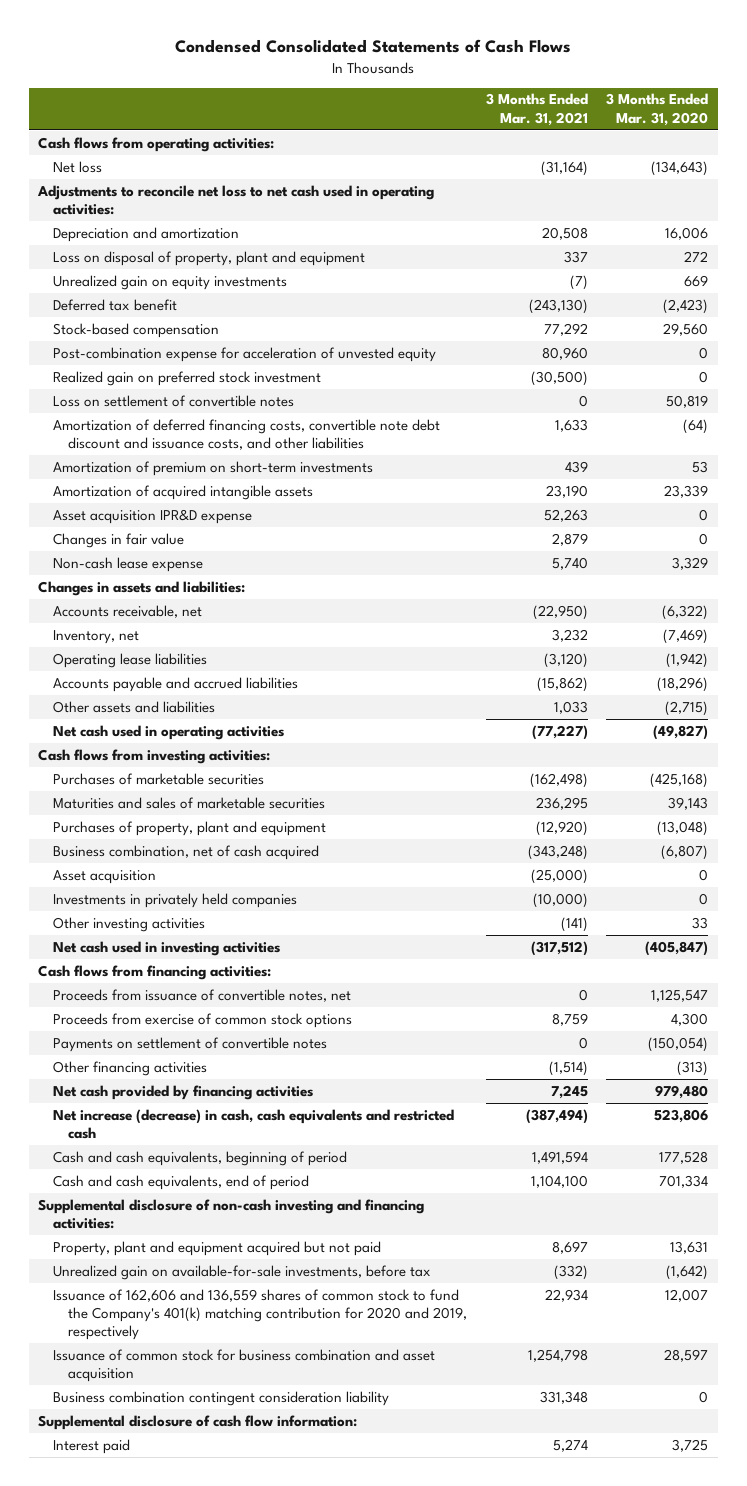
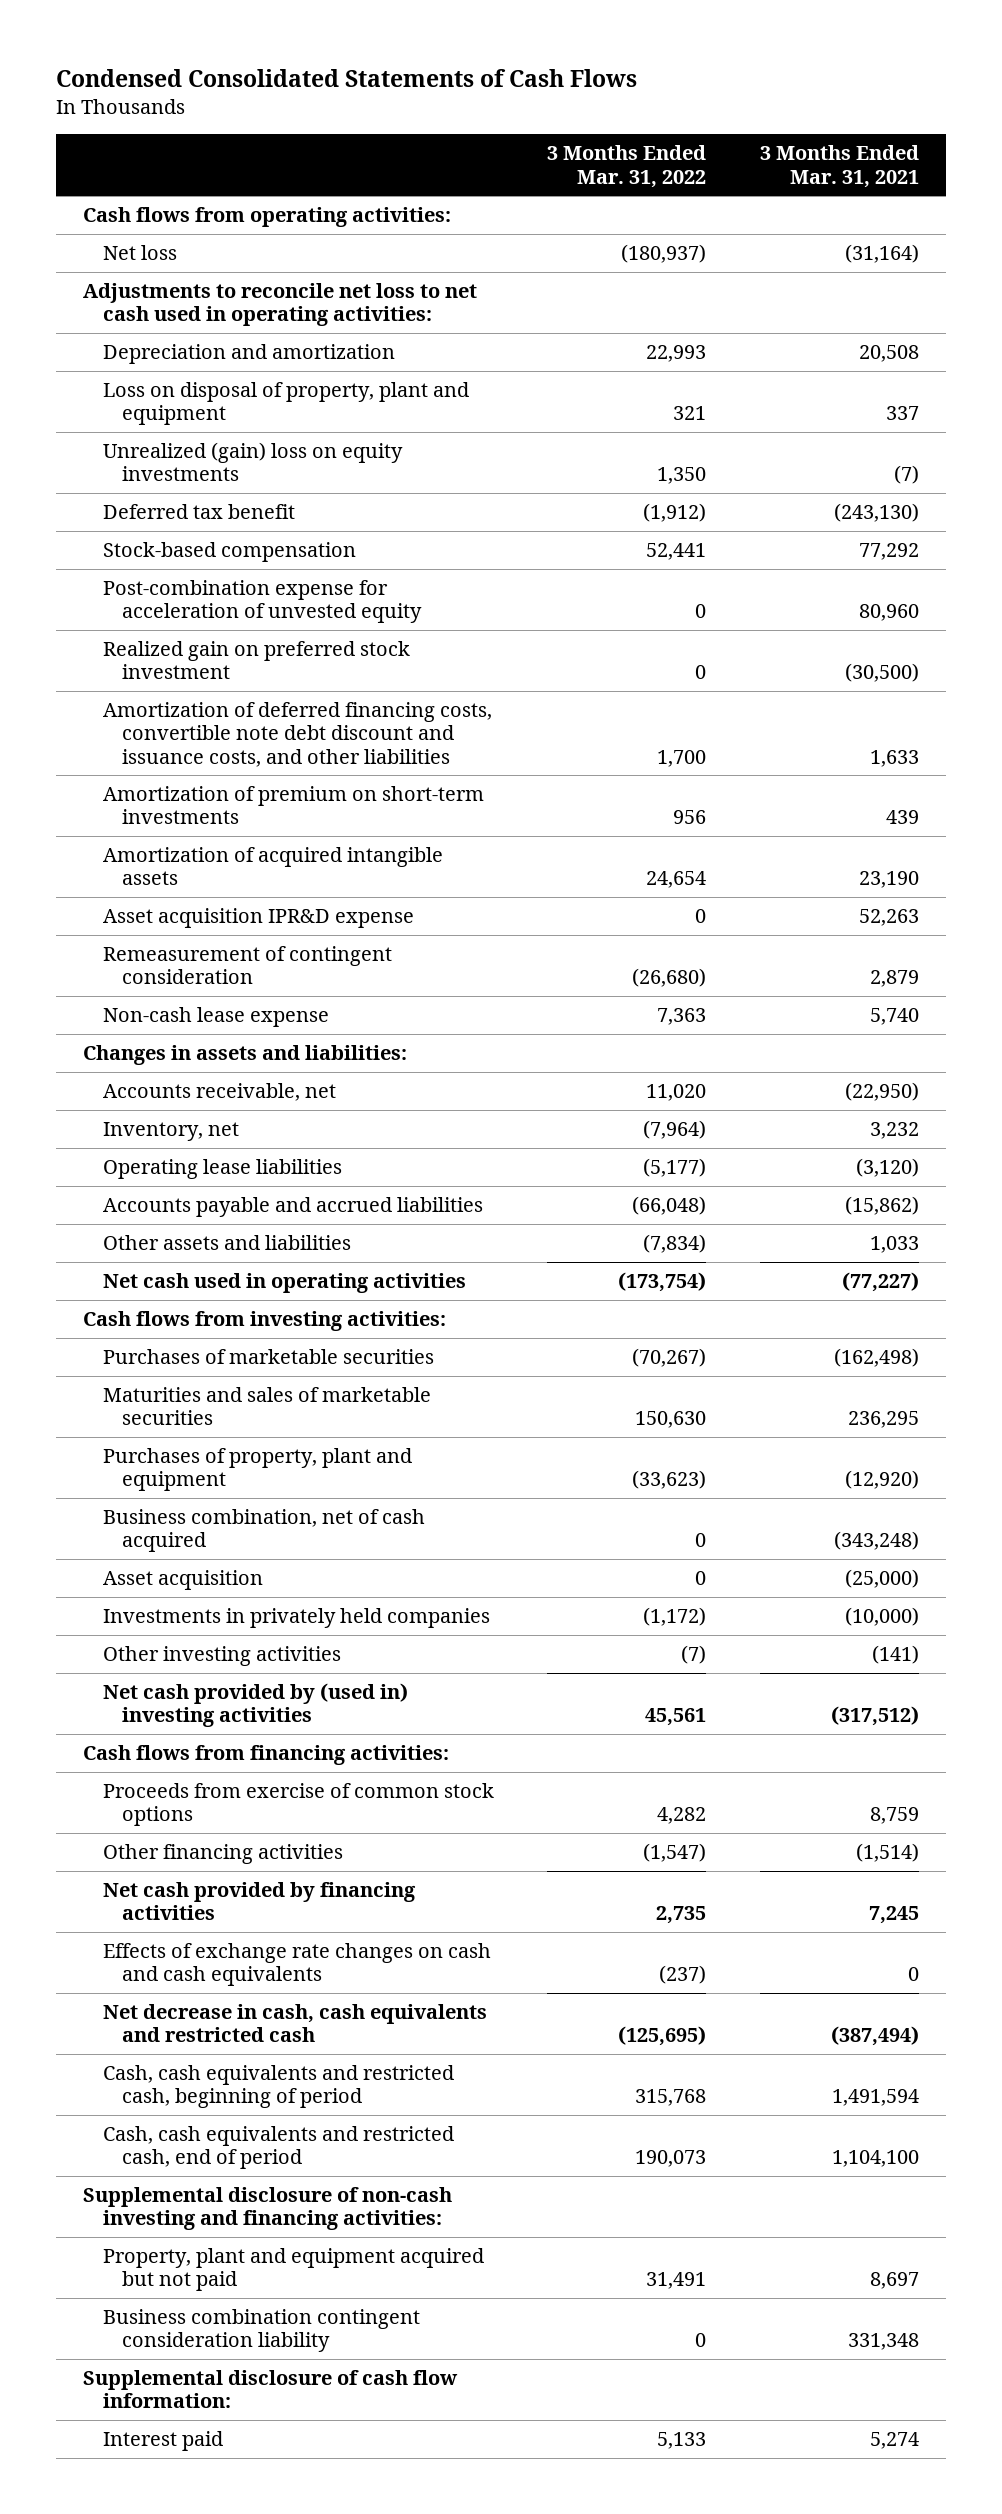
- | 3 Months Ended Mar. 31, 2021 | 3 Months Ended Mar. 31, 2020
+ | 3 Months Ended Mar. 31, 2022 | 3 Months Ended Mar. 31, 2021
- Unrealized gain on equity investments | (7) | 669
+ Unrealized (gain) loss on equity investments | 1,350 | (7)
- Loss on settlement of convertible notes | 0 | 50,819
- Changes in fair value | 2,879 | 0
+ Remeasurement of contingent consideration | (26,680) | 2,879
- Net cash used in investing activities | (317,512) | (405,847)
+ Net cash provided by (used in) investing activities | 45,561 | (317,512)
- Proceeds from issuance of convertible notes, net | 0 | 1,125,547
- Payments on settlement of convertible notes | 0 | (150,054)
- Net increase (decrease) in cash, cash equivalents and restricted cash | (387,494) | 523,806
- Cash and cash equivalents, beginning of period | 1,491,594 | 177,528
- Cash and cash equivalents, end of period | 1,104,100 | 701,334
+ Effects of exchange rate changes on cash and cash equivalents | (237) | 0
+ Net decrease in cash, cash equivalents and restricted cash | (125,695) | (387,494)
+ Cash, cash equivalents and restricted cash, beginning of period | 315,768 | 1,491,594
+ Cash, cash equivalents and restricted cash, end of period | 190,073 | 1,104,100
- Unrealized gain on available-for-sale investments, before tax | (332) | (1,642)
- Issuance of 162,606 and 136,559 shares of common stock to fund the Company's 401(k) matching contribution for 2020 and 2019, respectively | 22,934 | 12,007
- Issuance of common stock for business combination and asset acquisition | 1,254,798 | 28,597

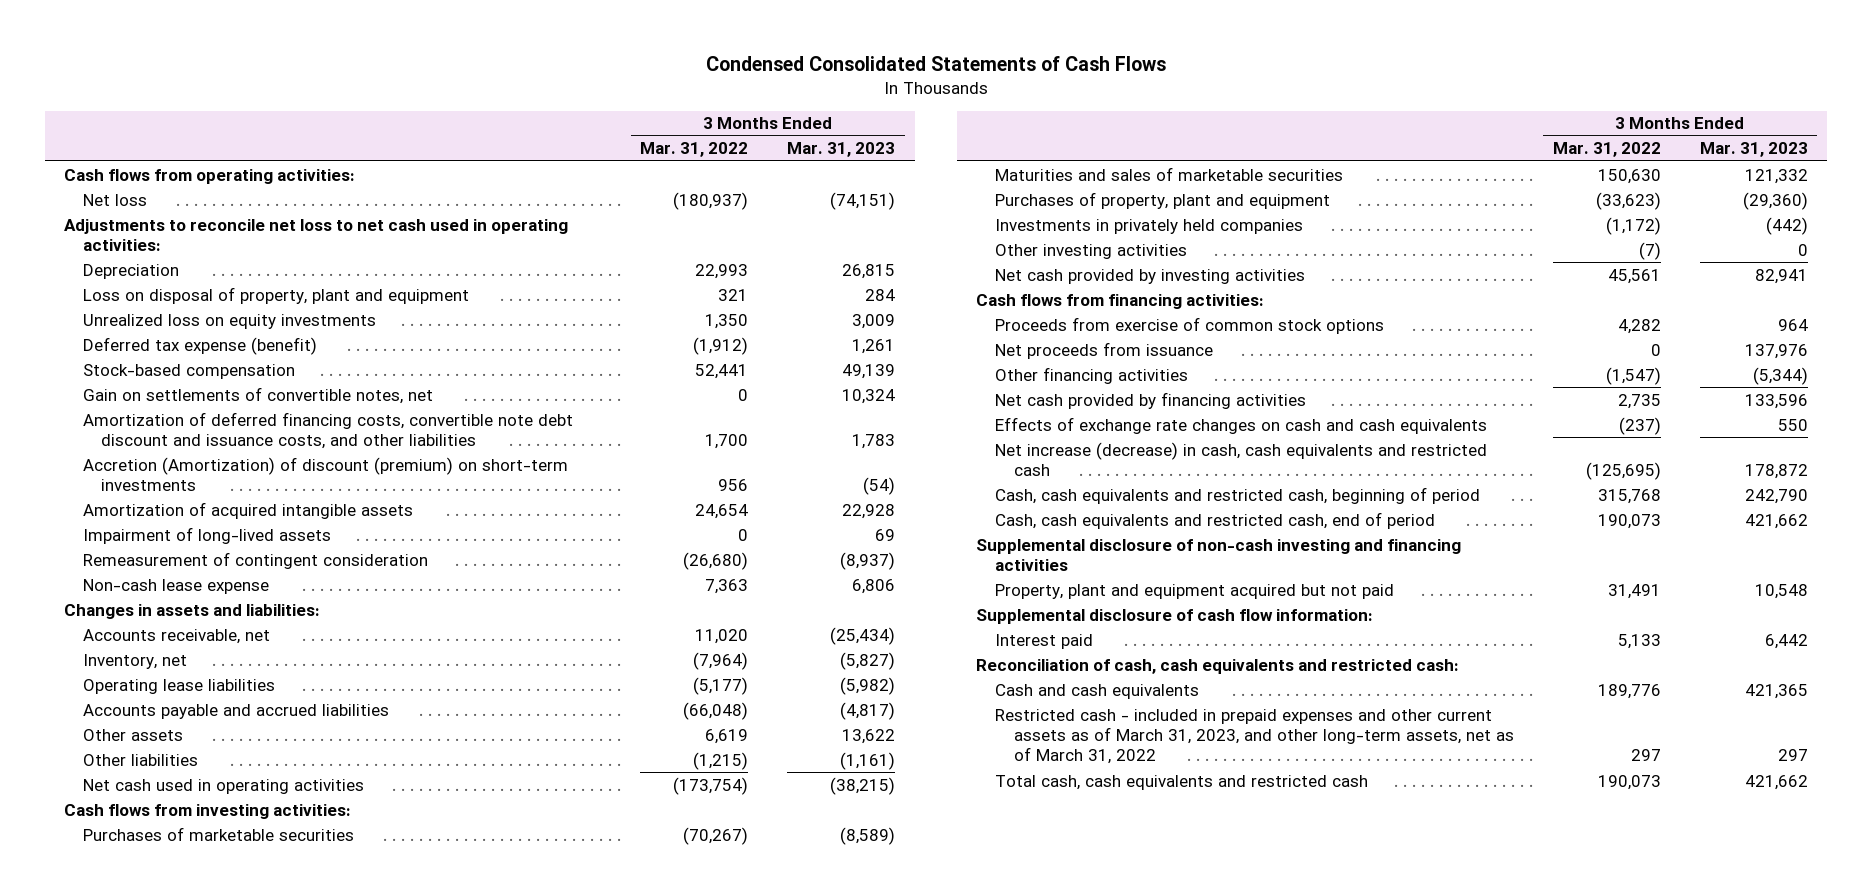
- | 3 Months Ended Mar. 31, 2022 | 3 Months Ended Mar. 31, 2021
+ | 3 Months Ended Mar. 31, 2022 | 3 Months Ended Mar. 31, 2023
- Depreciation and amortization | 22,993 | 20,508
+ Depreciation | 22,993 | 26,815
- Unrealized (gain) loss on equity investments | 1,350 | (7)
- Deferred tax benefit | (1,912) | (243,130)
+ Unrealized loss on equity investments | 1,350 | 3,009
+ Deferred tax expense (benefit) | (1,912) | 1,261
- Post-combination expense for acceleration of unvested equity | 0 | 80,960
- Realized gain on preferred stock investment | 0 | (30,500)
+ Gain on settlements of convertible notes, net | 0 | 10,324
- Amortization of premium on short-term investments | 956 | 439
+ Accretion (Amortization) of discount (premium) on short-term investments | 956 | (54)
- Asset acquisition IPR&D expense | 0 | 52,263
+ Impairment of long-lived assets | 0 | 69
- Other assets and liabilities | (7,834) | 1,033
+ Other assets | 6,619 | 13,622
+ Other liabilities | (1,215) | (1,161)
- Business combination, net of cash acquired | 0 | (343,248)
- Asset acquisition | 0 | (25,000)
- Net cash provided by (used in) investing activities | 45,561 | (317,512)
+ Net cash provided by investing activities | 45,561 | 82,941
+ Net proceeds from issuance | 0 | 137,976
- Net decrease in cash, cash equivalents and restricted cash | (125,695) | (387,494)
+ Net increase (decrease) in cash, cash equivalents and restricted cash | (125,695) | 178,872
- Supplemental disclosure of non-cash investing and financing activities:
+ Supplemental disclosure of non-cash investing and financing activities
- Business combination contingent consideration liability | 0 | 331,348
+ Reconciliation of cash, cash equivalents and restricted cash:
+ Cash and cash equivalents | 189,776 | 421,365
+ Restricted cash - included in prepaid expenses and other current assets as of March 31, 2023, and other long-term assets, net as of March 31, 2022 | 297 | 297
+ Total cash, cash equivalents and restricted cash | 190,073 | 421,662

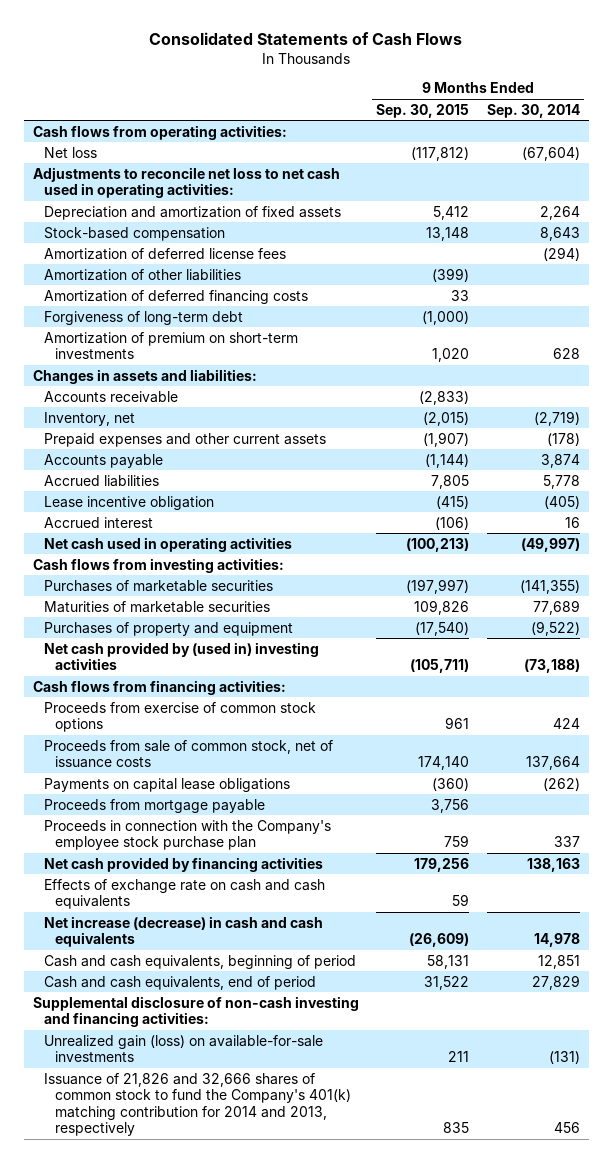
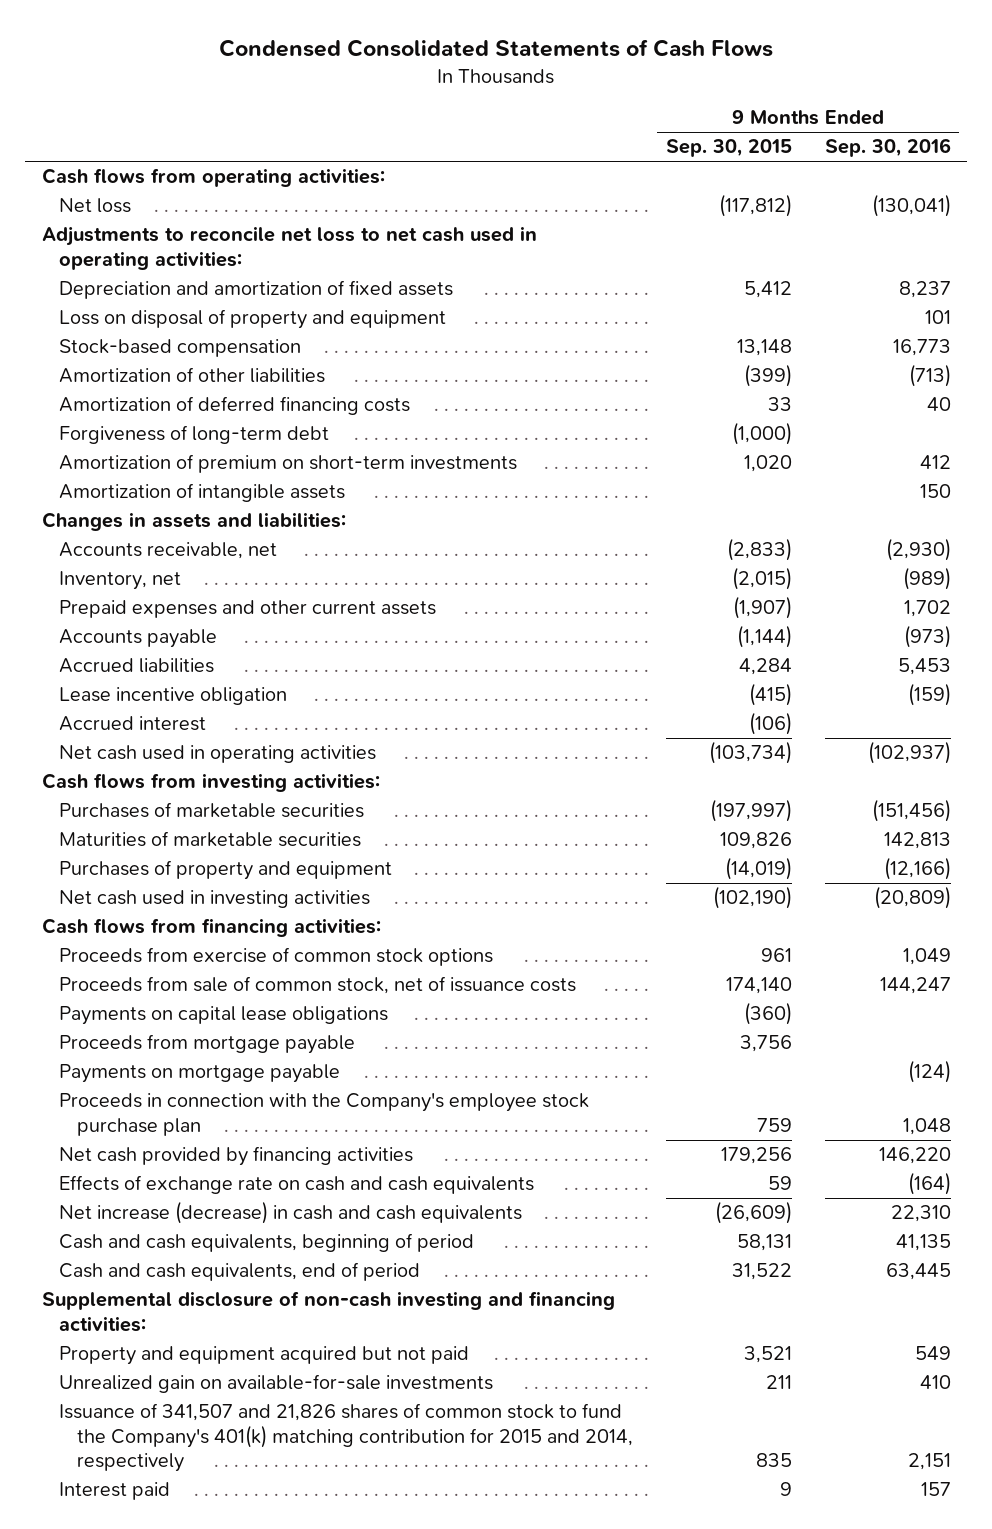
- Consolidated Statements of Cash Flows
+ Condensed Consolidated Statements of Cash Flows
- | 9 Months Ended Sep. 30, 2015 | 9 Months Ended Sep. 30, 2014
+ | 9 Months Ended Sep. 30, 2015 | 9 Months Ended Sep. 30, 2016
+ Loss on disposal of property and equipment | | 101
- Amortization of deferred license fees | | (294)
+ Amortization of intangible assets | | 150
- Accounts receivable | (2,833) |
+ Accounts receivable, net | (2,833) | (2,930)
- Accrued liabilities | 7,805 | 5,778
+ Accrued liabilities | 4,284 | 5,453
- Net cash used in operating activities | (100,213) | (49,997)
+ Net cash used in operating activities | (103,734) | (102,937)
- Purchases of property and equipment | (17,540) | (9,522)
- Net cash provided by (used in) investing activities | (105,711) | (73,188)
+ Purchases of property and equipment | (14,019) | (12,166)
+ Net cash used in investing activities | (102,190) | (20,809)
+ Payments on mortgage payable | | (124)
- Unrealized gain (loss) on available-for-sale investments | 211 | (131)
- Issuance of 21,826 and 32,666 shares of common stock to fund the Company's 401(k) matching contribution for 2014 and 2013, respectively | 835 | 456
+ Property and equipment acquired but not paid | 3,521 | 549
+ Unrealized gain on available-for-sale investments | 211 | 410
+ Issuance of 341,507 and 21,826 shares of common stock to fund the Company's 401(k) matching contribution for 2015 and 2014, respectively | 835 | 2,151
+ Interest paid | 9 | 157

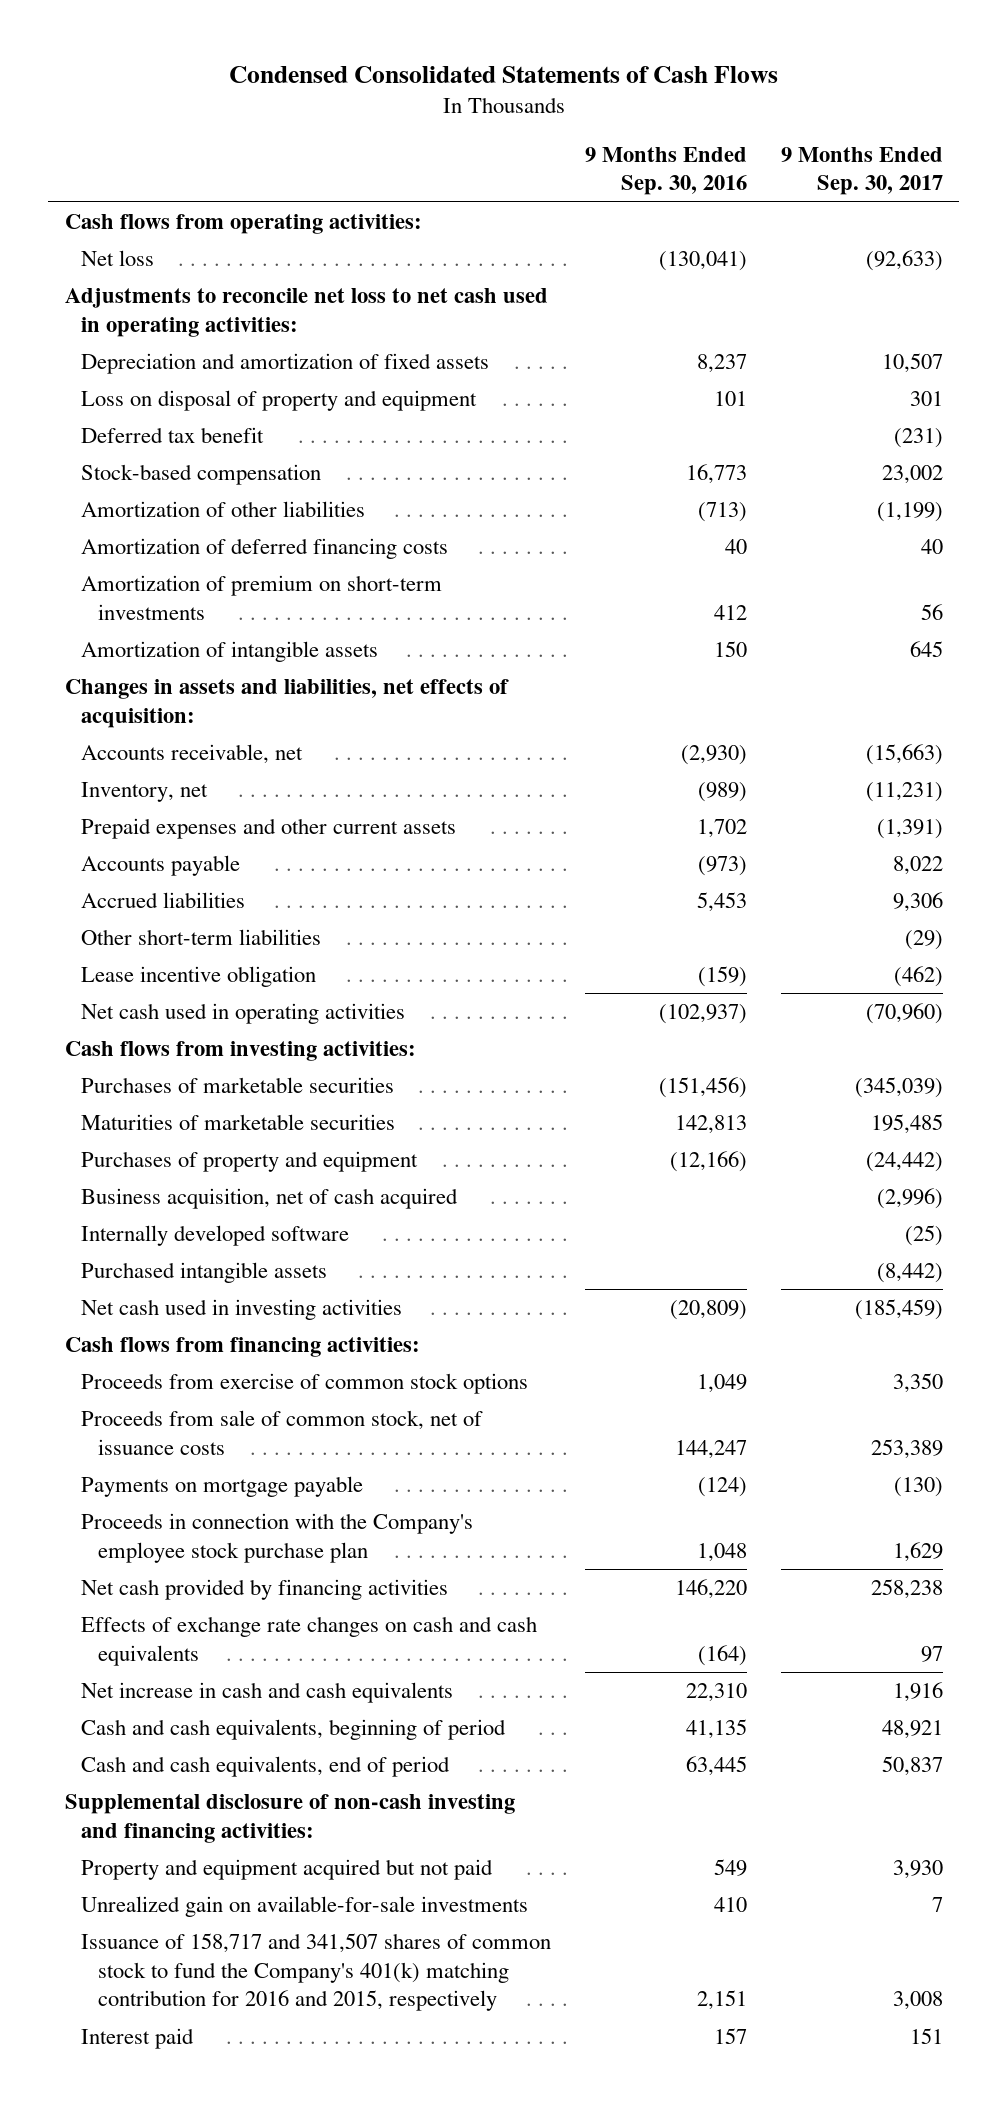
- | 9 Months Ended Sep. 30, 2015 | 9 Months Ended Sep. 30, 2016
+ | 9 Months Ended Sep. 30, 2016 | 9 Months Ended Sep. 30, 2017
+ Deferred tax benefit | | (231)
- Forgiveness of long-term debt | (1,000) |
- Changes in assets and liabilities:
+ Changes in assets and liabilities, net effects of acquisition:
+ Other short-term liabilities | | (29)
- Accrued interest | (106) |
+ Business acquisition, net of cash acquired | | (2,996)
+ Internally developed software | | (25)
+ Purchased intangible assets | | (8,442)
- Payments on capital lease obligations | (360) |
- Proceeds from mortgage payable | 3,756 |
- Effects of exchange rate on cash and cash equivalents | 59 | (164)
- Net increase (decrease) in cash and cash equivalents | (26,609) | 22,310
+ Effects of exchange rate changes on cash and cash equivalents | (164) | 97
+ Net increase in cash and cash equivalents | 22,310 | 1,916
- Issuance of 341,507 and 21,826 shares of common stock to fund the Company's 401(k) matching contribution for 2015 and 2014, respectively | 835 | 2,151
+ Issuance of 158,717 and 341,507 shares of common stock to fund the Company's 401(k) matching contribution for 2016 and 2015, respectively | 2,151 | 3,008

